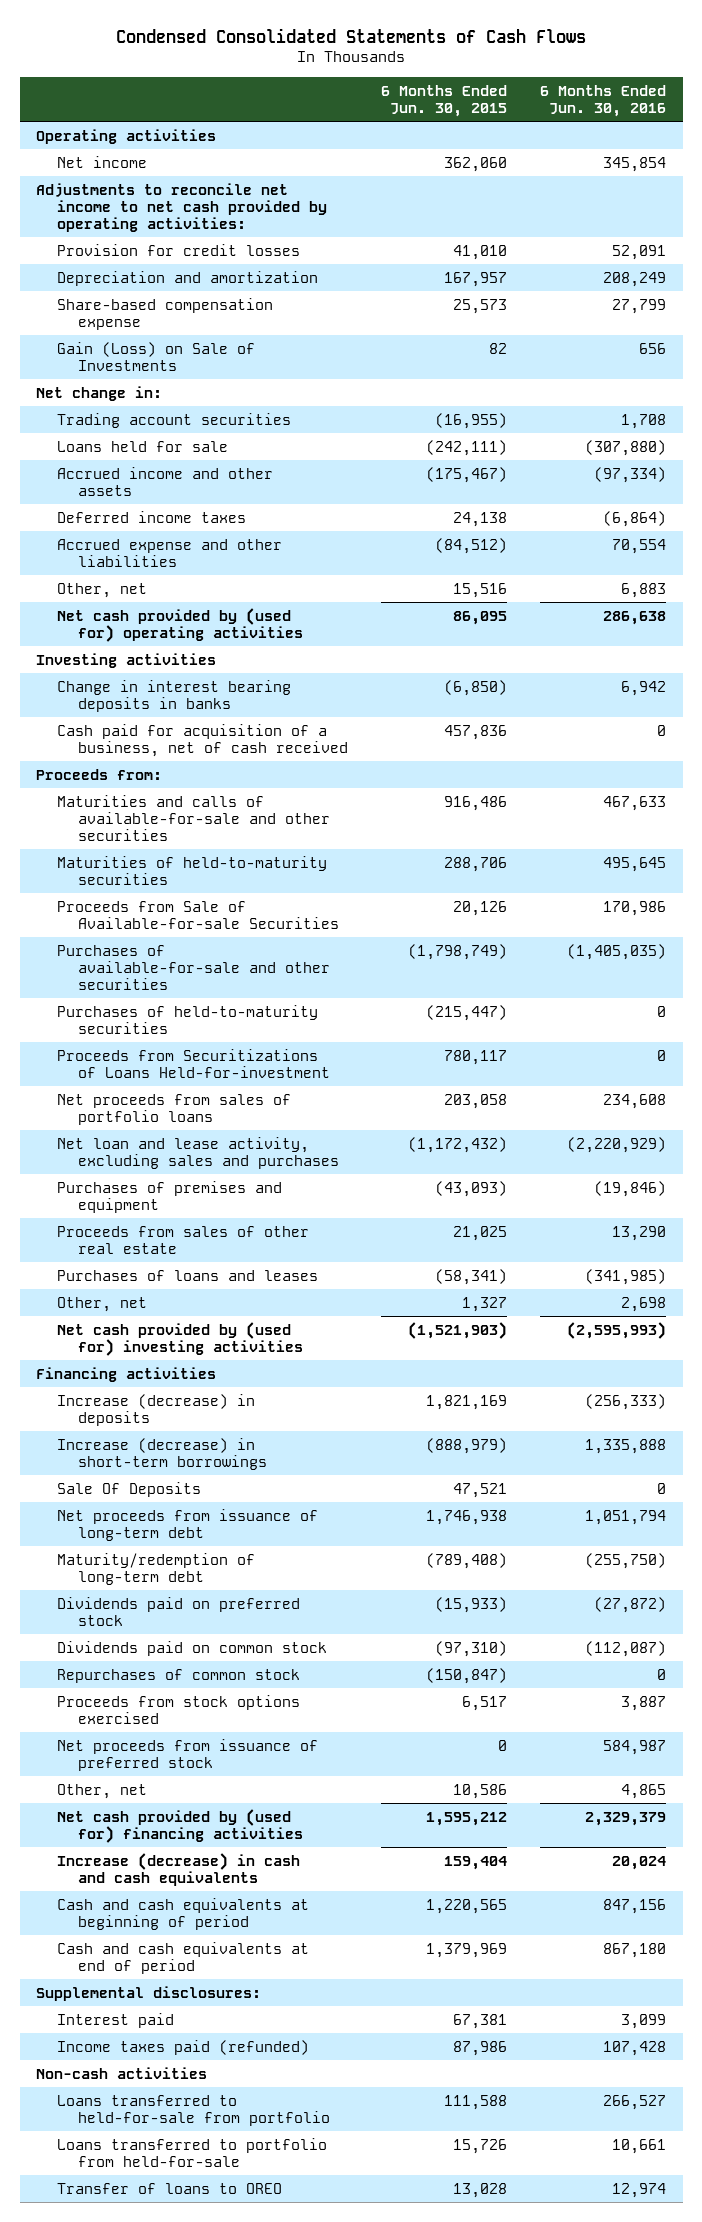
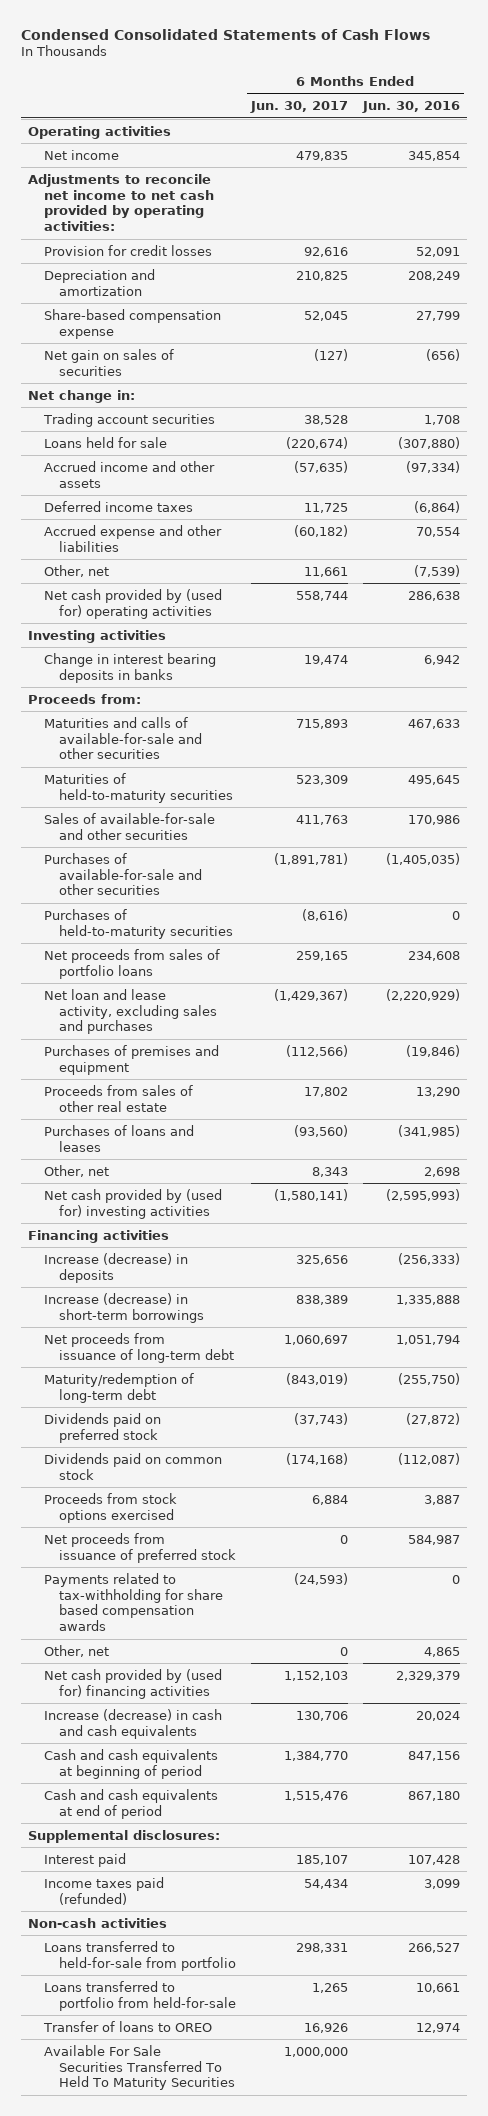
- | 6 Months Ended Jun. 30, 2015 | 6 Months Ended Jun. 30, 2016
+ | 6 Months Ended Jun. 30, 2017 | 6 Months Ended Jun. 30, 2016
- Gain (Loss) on Sale of Investments | 82 | 656
+ Net gain on sales of securities | (127) | (656)
- Other, net | 15,516 | 6,883
+ Other, net | 11,661 | (7,539)
- Cash paid for acquisition of a business, net of cash received | 457,836 | 0
- Proceeds from Sale of Available-for-sale Securities | 20,126 | 170,986
+ Sales of available-for-sale and other securities | 411,763 | 170,986
- Proceeds from Securitizations of Loans Held-for-investment | 780,117 | 0
- Sale Of Deposits | 47,521 | 0
- Repurchases of common stock | (150,847) | 0
+ Payments related to tax-withholding for share based compensation awards | (24,593) | 0
- Interest paid | 67,381 | 3,099
- Income taxes paid (refunded) | 87,986 | 107,428
+ Interest paid | 185,107 | 107,428
+ Income taxes paid (refunded) | 54,434 | 3,099
+ Available For Sale Securities Transferred To Held To Maturity Securities | 1,000,000 |

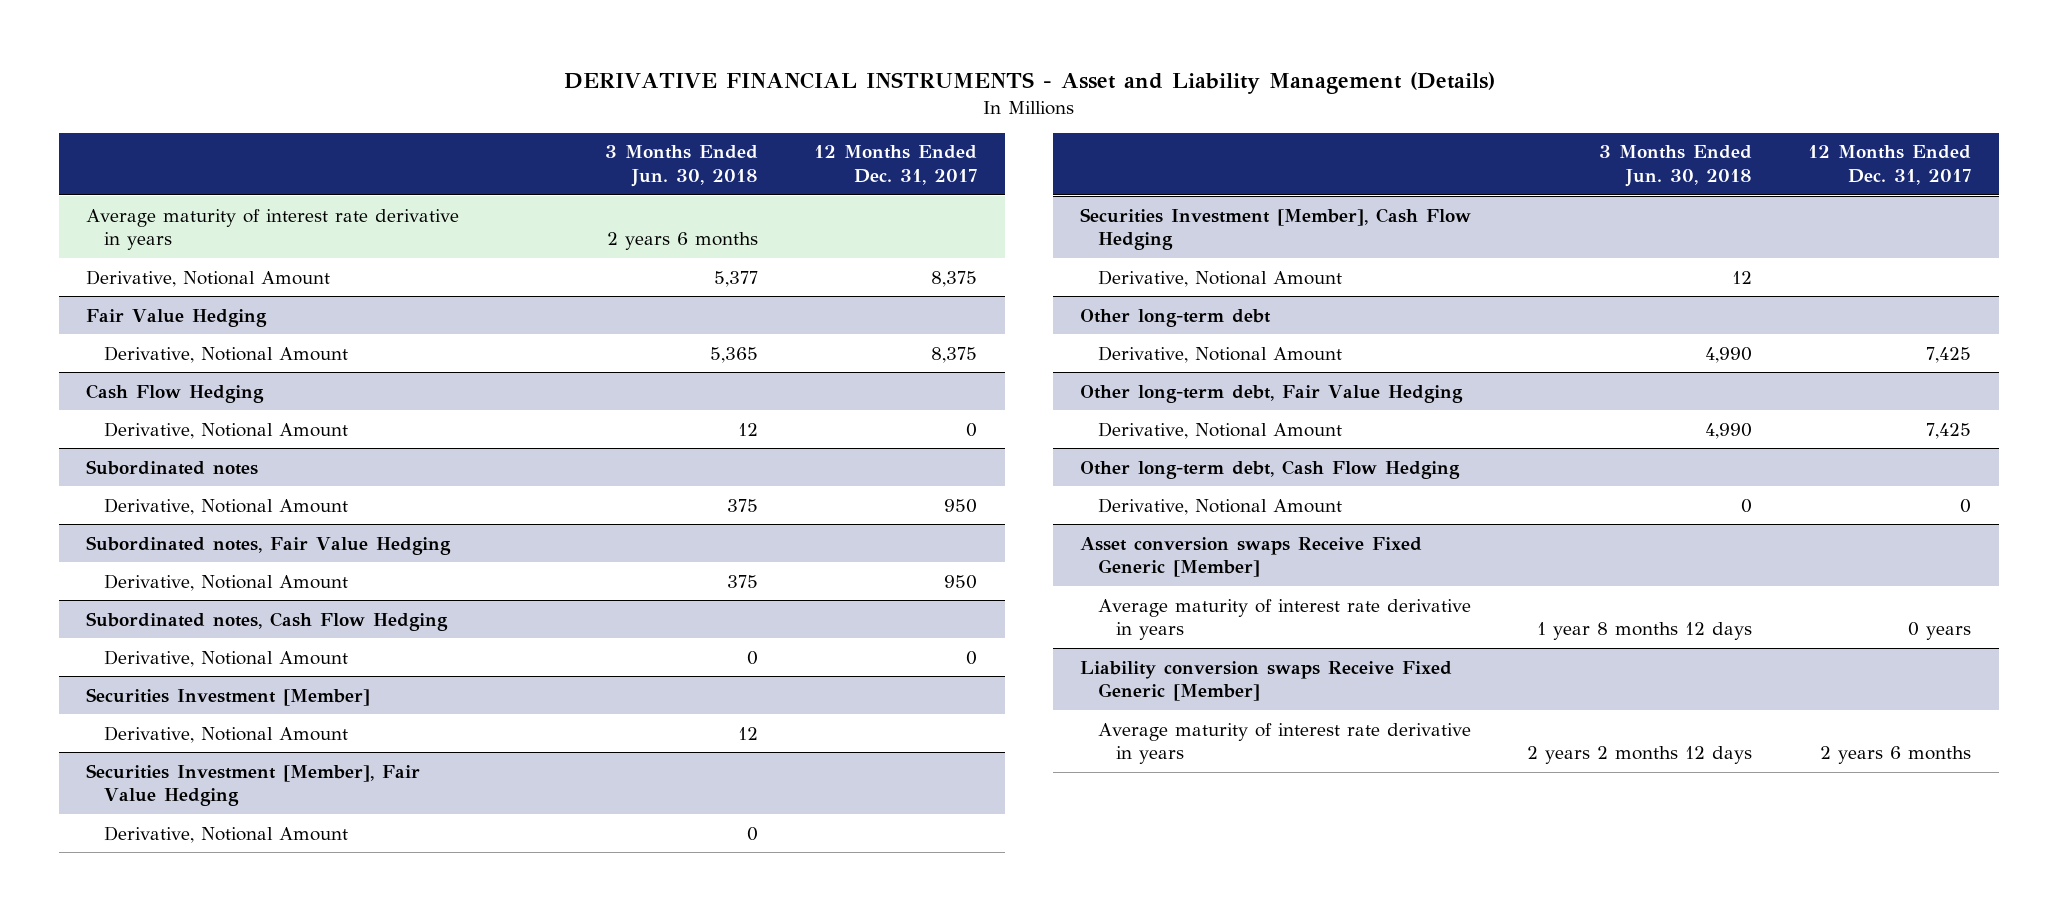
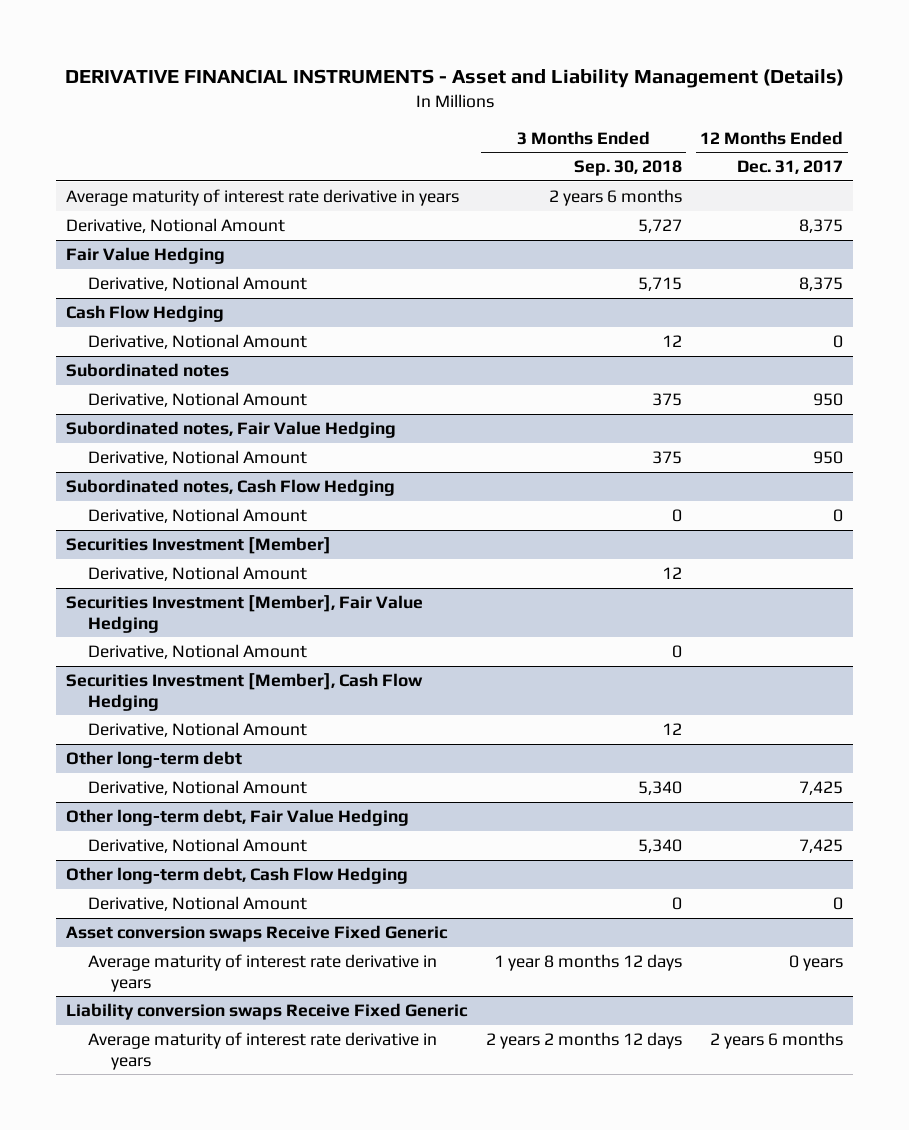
- | 3 Months Ended Jun. 30, 2018 | 12 Months Ended Dec. 31, 2017
+ | 3 Months Ended Sep. 30, 2018 | 12 Months Ended Dec. 31, 2017
- Asset conversion swaps Receive Fixed Generic [Member]
+ Asset conversion swaps Receive Fixed Generic
- Liability conversion swaps Receive Fixed Generic [Member]
+ Liability conversion swaps Receive Fixed Generic

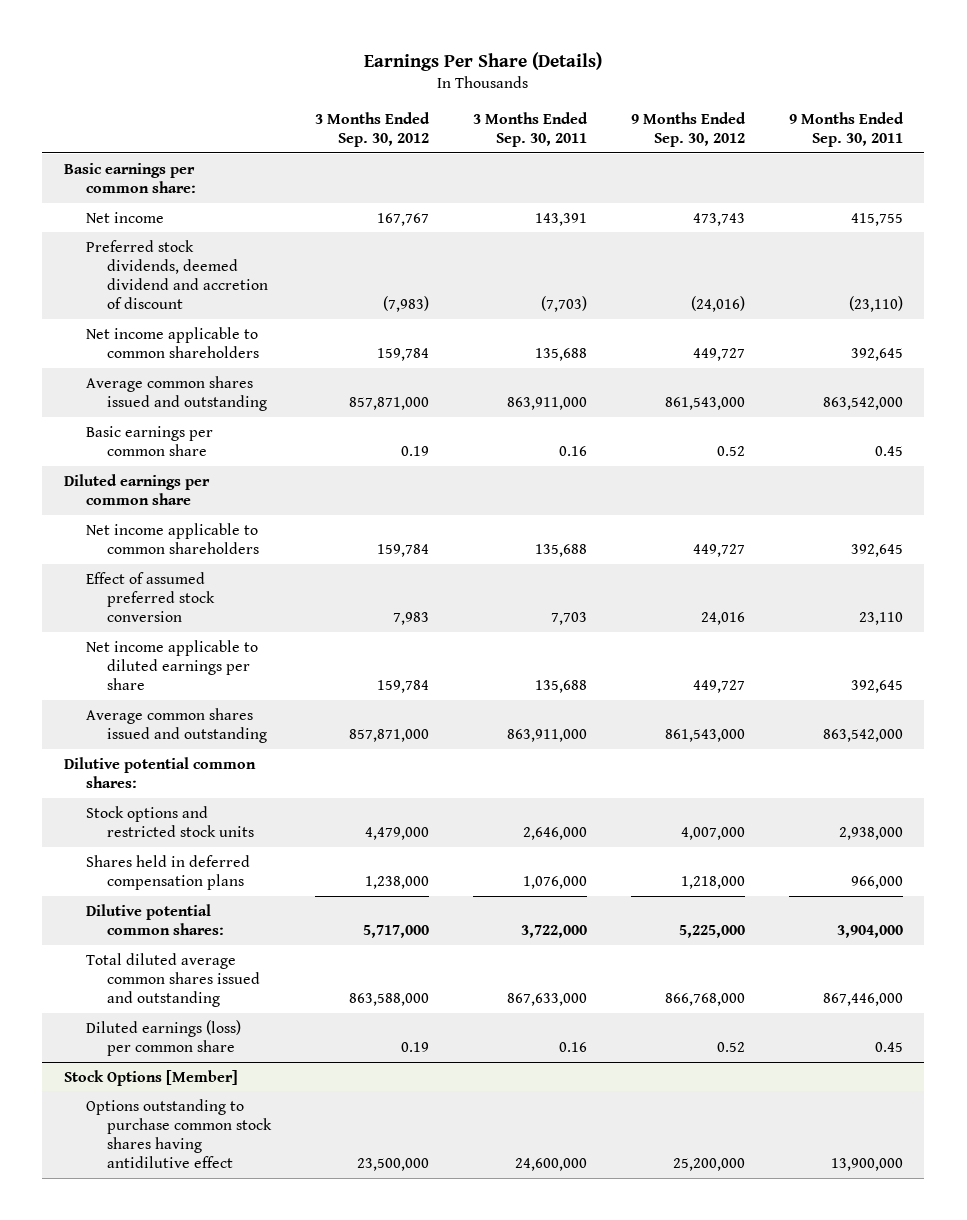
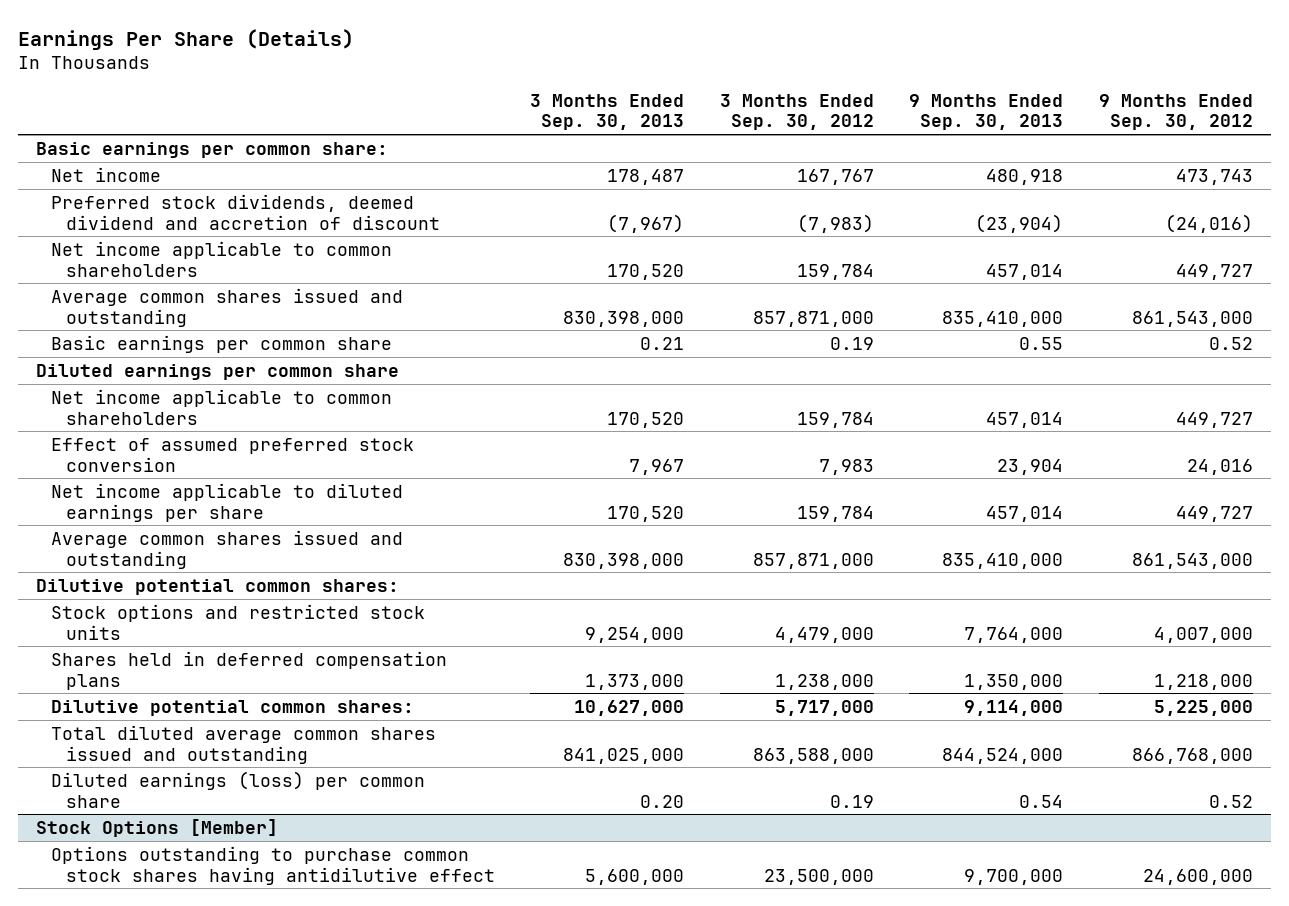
- | 3 Months Ended Sep. 30, 2012 | 3 Months Ended Sep. 30, 2011 | 9 Months Ended Sep. 30, 2012 | 9 Months Ended Sep. 30, 2011
+ | 3 Months Ended Sep. 30, 2013 | 3 Months Ended Sep. 30, 2012 | 9 Months Ended Sep. 30, 2013 | 9 Months Ended Sep. 30, 2012
@ Stock Options [Member]
- Options outstanding to purchase common stock shares having antidilutive effect | 23,500,000 | 24,600,000 | 25,200,000 | 13,900,000
+ Options outstanding to purchase common stock shares having antidilutive effect | 5,600,000 | 23,500,000 | 9,700,000 | 24,600,000

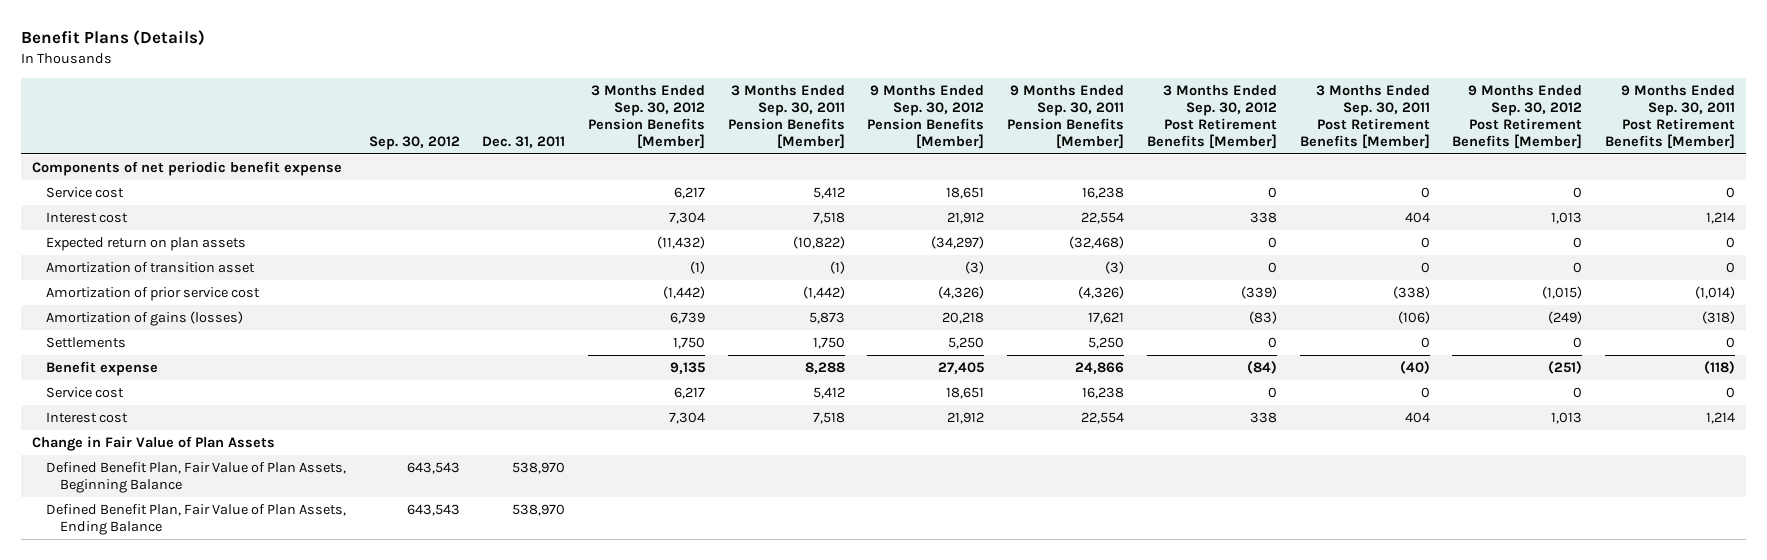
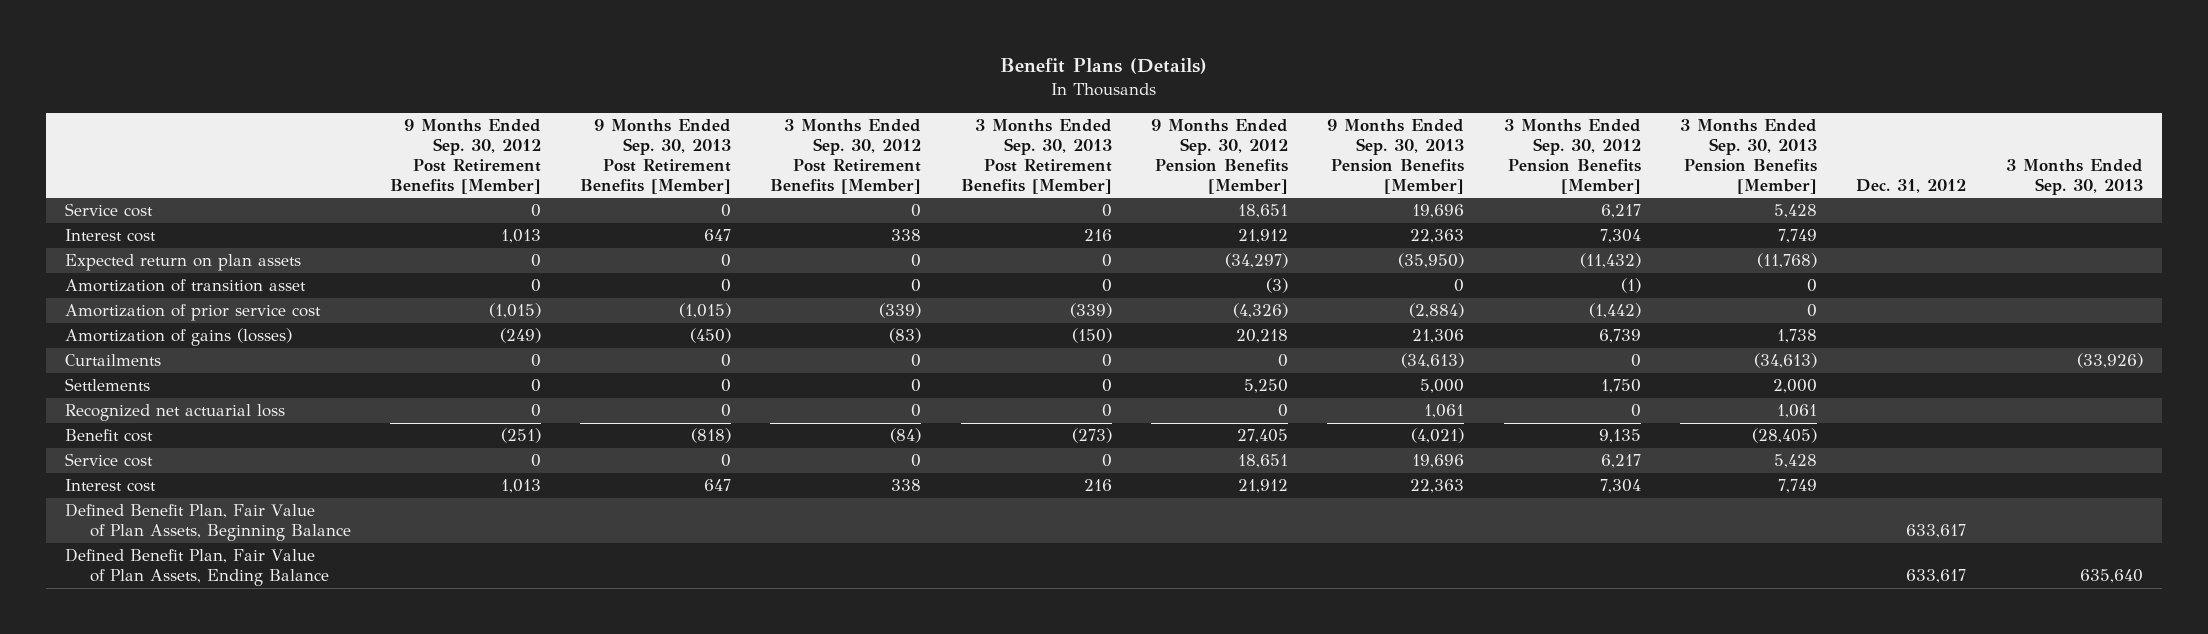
- | Sep. 30, 2012 | Dec. 31, 2011 | 3 Months Ended Sep. 30, 2012 Pension Benefits [Member] | 3 Months Ended Sep. 30, 2011 Pension Benefits [Member] | 9 Months Ended Sep. 30, 2012 Pension Benefits [Member] | 9 Months Ended Sep. 30, 2011 Pension Benefits [Member] | 3 Months Ended Sep. 30, 2012 Post Retirement Benefits [Member] | 3 Months Ended Sep. 30, 2011 Post Retirement Benefits [Member] | 9 Months Ended Sep. 30, 2012 Post Retirement Benefits [Member] | 9 Months Ended Sep. 30, 2011 Post Retirement Benefits [Member]
+ | 9 Months Ended Sep. 30, 2012 Post Retirement Benefits [Member] | 9 Months Ended Sep. 30, 2013 Post Retirement Benefits [Member] | 3 Months Ended Sep. 30, 2012 Post Retirement Benefits [Member] | 3 Months Ended Sep. 30, 2013 Post Retirement Benefits [Member] | 9 Months Ended Sep. 30, 2012 Pension Benefits [Member] | 9 Months Ended Sep. 30, 2013 Pension Benefits [Member] | 3 Months Ended Sep. 30, 2012 Pension Benefits [Member] | 3 Months Ended Sep. 30, 2013 Pension Benefits [Member] | Dec. 31, 2012 | 3 Months Ended Sep. 30, 2013
- Components of net periodic benefit expense
+ Curtailments | 0 | 0 | 0 | 0 | 0 | (34,613) | 0 | (34,613) | | (33,926)
- Benefit expense | | | 9,135 | 8,288 | 27,405 | 24,866 | (84) | (40) | (251) | (118)
+ Recognized net actuarial loss | 0 | 0 | 0 | 0 | 0 | 1,061 | 0 | 1,061 | |
+ Benefit cost | (251) | (818) | (84) | (273) | 27,405 | (4,021) | 9,135 | (28,405) | |
- Change in Fair Value of Plan Assets

